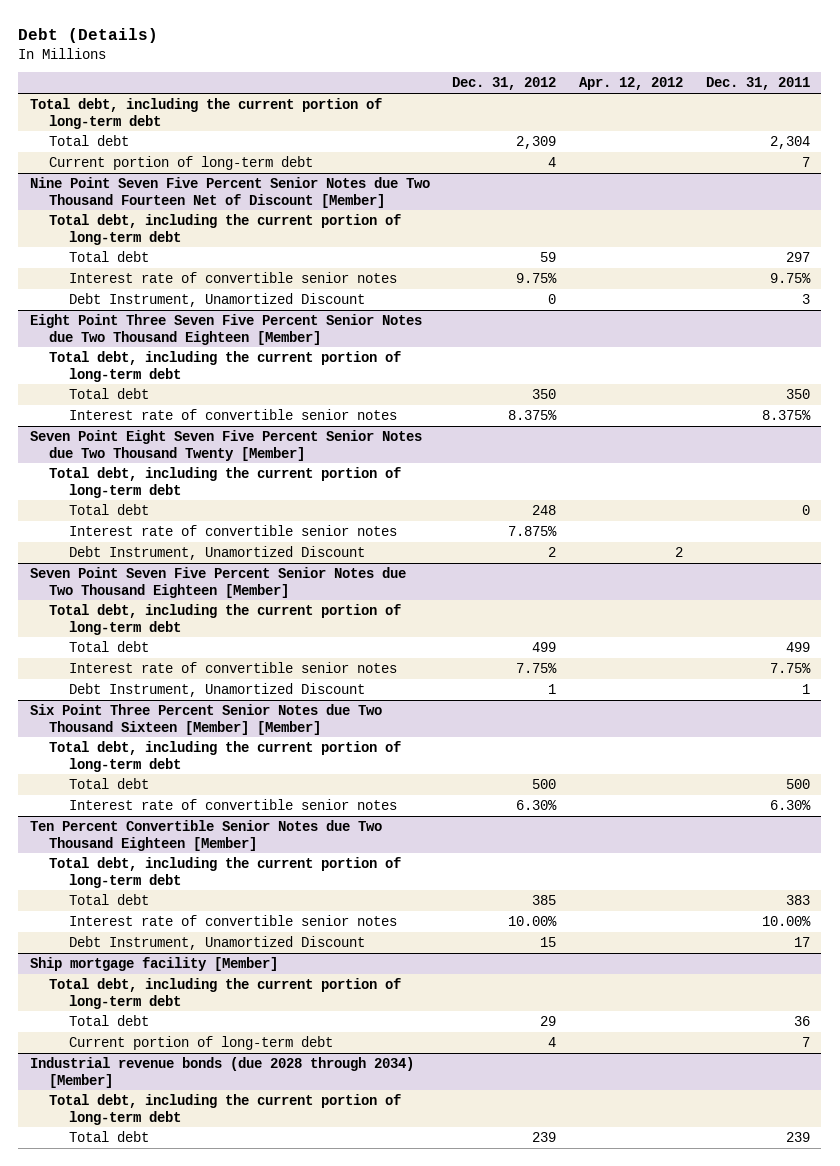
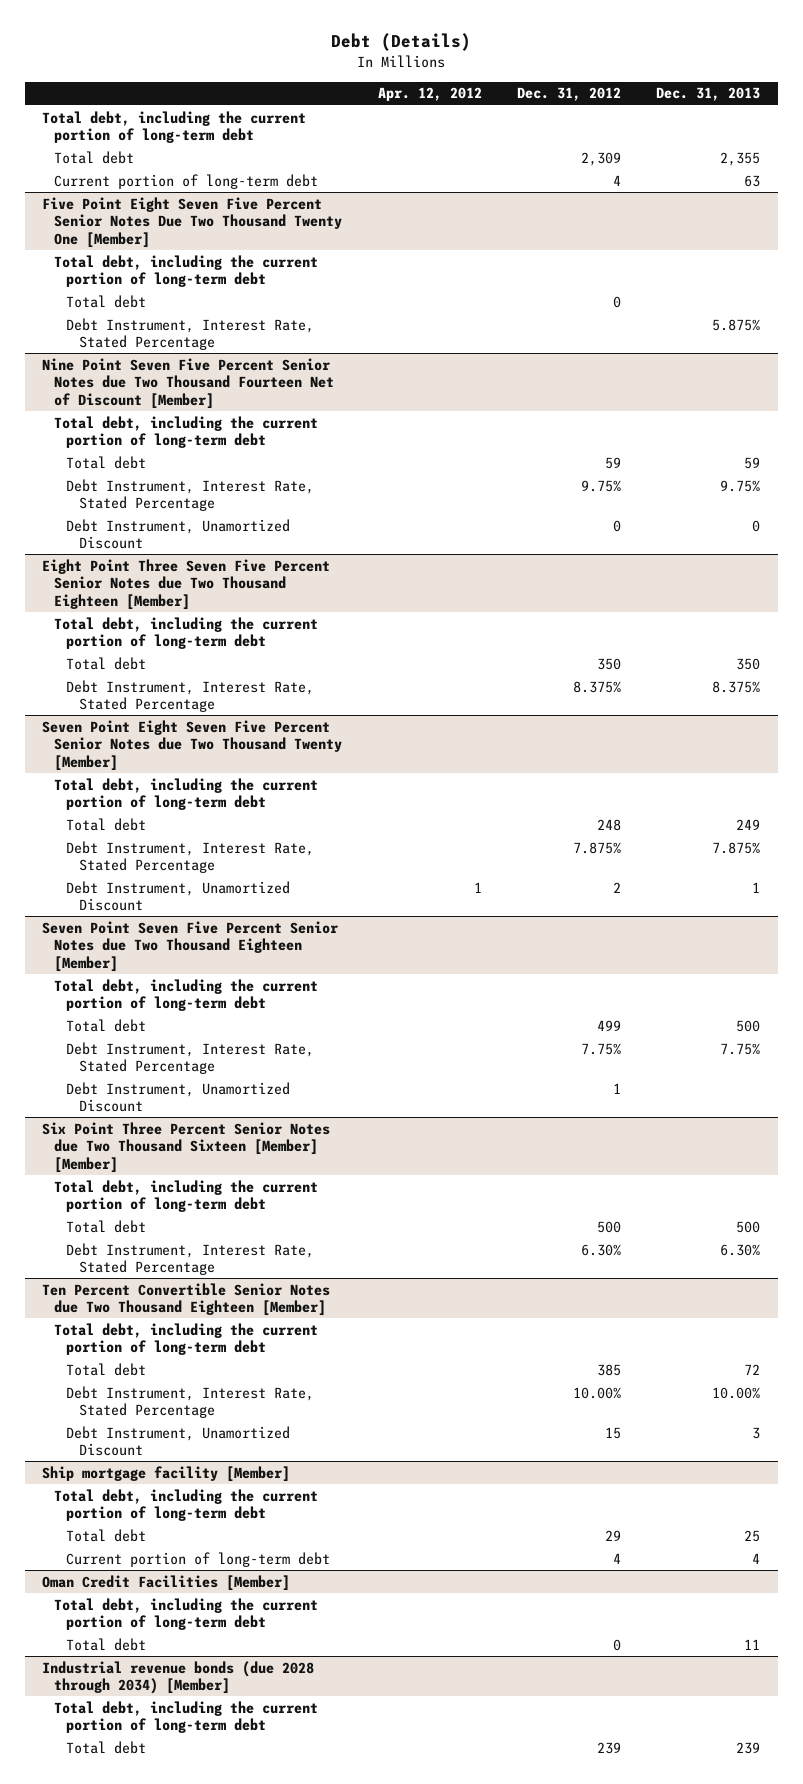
- | Dec. 31, 2012 | Apr. 12, 2012 | Dec. 31, 2011
+ | Apr. 12, 2012 | Dec. 31, 2012 | Dec. 31, 2013
+ Five Point Eight Seven Five Percent Senior Notes Due Two Thousand Twenty One [Member]
+ Total debt, including the current portion of long-term debt
+ Total debt | | 0 |
+ Debt Instrument, Interest Rate, Stated Percentage | | | 5.875%
@ Nine Point Seven Five Percent Senior Notes due Two Thousand Fourteen Net of Discount [Member]
- Interest rate of convertible senior notes | 9.75% | | 9.75%
+ Debt Instrument, Interest Rate, Stated Percentage | | 9.75% | 9.75%
@ Eight Point Three Seven Five Percent Senior Notes due Two Thousand Eighteen [Member]
- Interest rate of convertible senior notes | 8.375% | | 8.375%
+ Debt Instrument, Interest Rate, Stated Percentage | | 8.375% | 8.375%
@ Seven Point Eight Seven Five Percent Senior Notes due Two Thousand Twenty [Member]
- Interest rate of convertible senior notes | 7.875% | |
- Debt Instrument, Unamortized Discount | 2 | 2 |
+ Debt Instrument, Interest Rate, Stated Percentage | | 7.875% | 7.875%
+ Debt Instrument, Unamortized Discount | 1 | 2 | 1
@ Seven Point Seven Five Percent Senior Notes due Two Thousand Eighteen [Member]
- Interest rate of convertible senior notes | 7.75% | | 7.75%
+ Debt Instrument, Interest Rate, Stated Percentage | | 7.75% | 7.75%
@ Six Point Three Percent Senior Notes due Two Thousand Sixteen [Member] [Member]
- Interest rate of convertible senior notes | 6.30% | | 6.30%
+ Debt Instrument, Interest Rate, Stated Percentage | | 6.30% | 6.30%
@ Ten Percent Convertible Senior Notes due Two Thousand Eighteen [Member]
- Interest rate of convertible senior notes | 10.00% | | 10.00%
+ Debt Instrument, Interest Rate, Stated Percentage | | 10.00% | 10.00%
+ Oman Credit Facilities [Member]
+ Total debt, including the current portion of long-term debt
+ Total debt | | 0 | 11

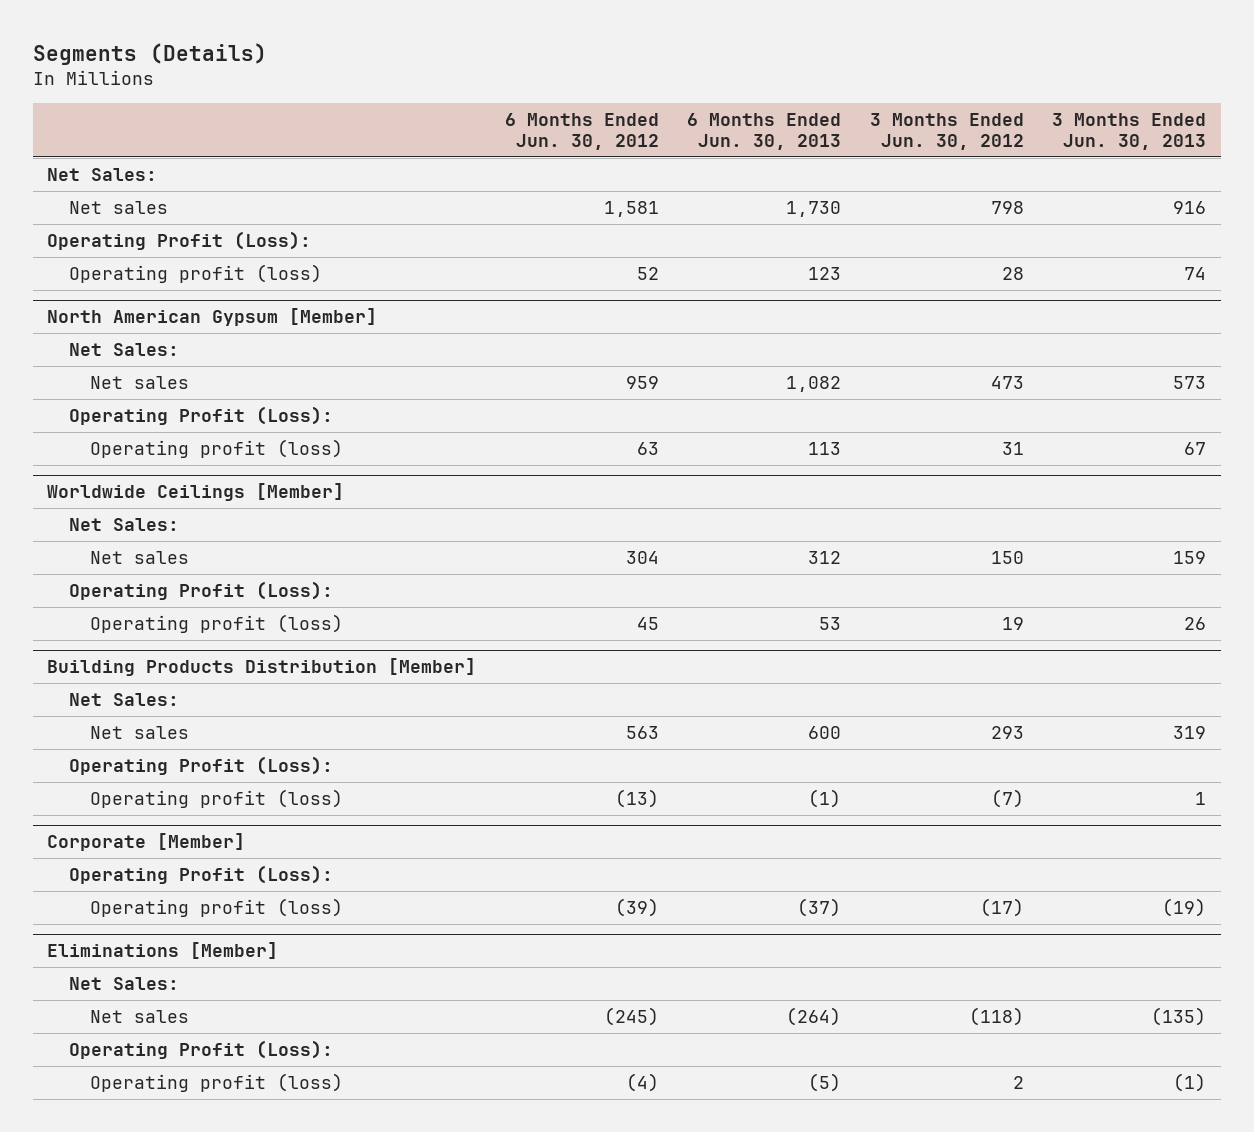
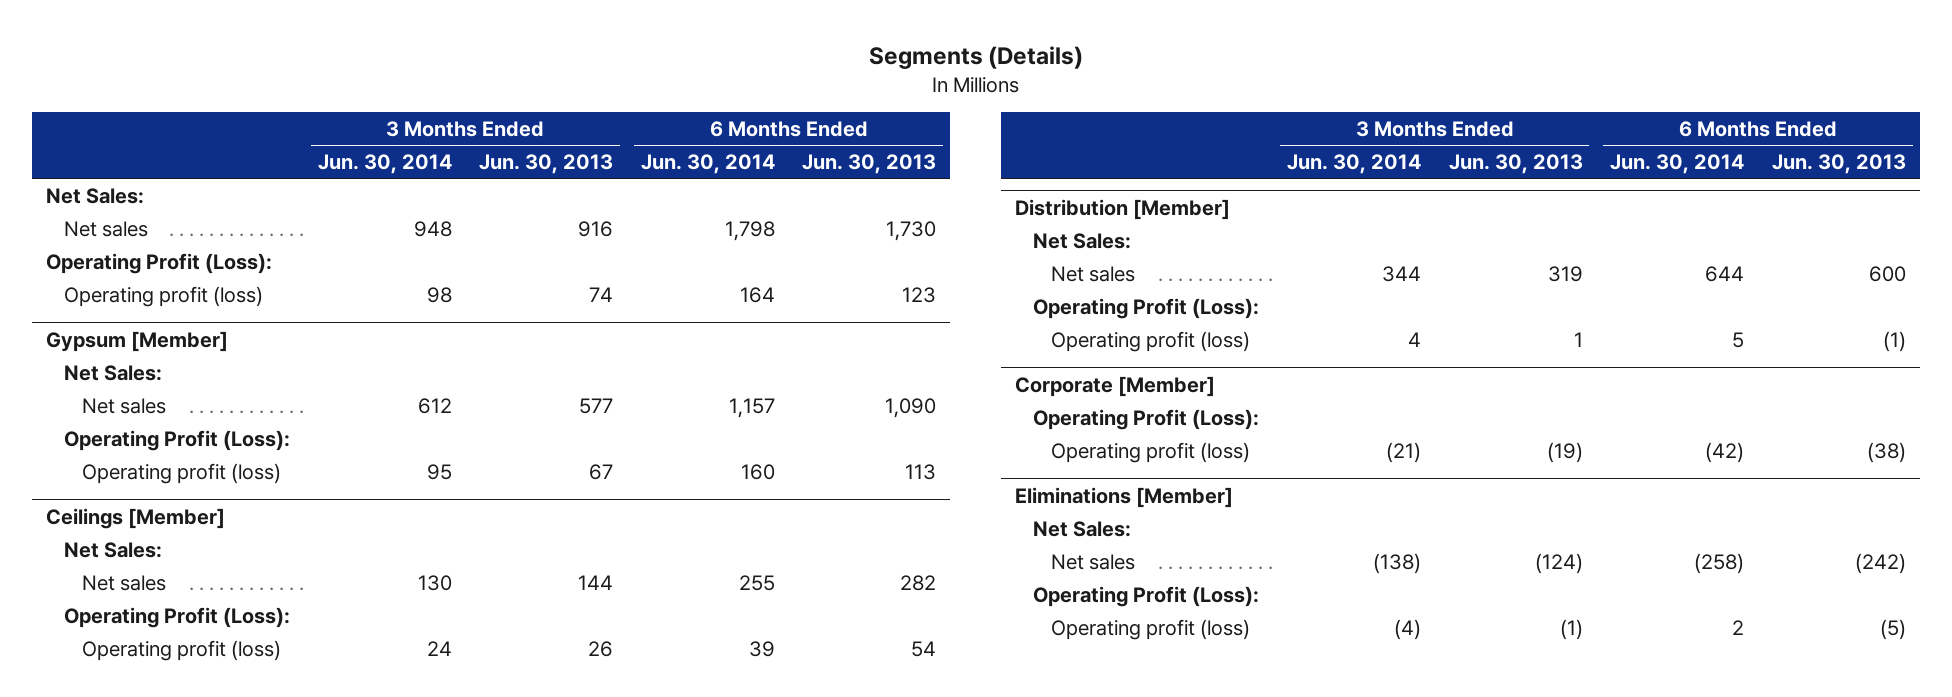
- | 6 Months Ended Jun. 30, 2012 | 6 Months Ended Jun. 30, 2013 | 3 Months Ended Jun. 30, 2012 | 3 Months Ended Jun. 30, 2013
+ | 3 Months Ended Jun. 30, 2014 | 3 Months Ended Jun. 30, 2013 | 6 Months Ended Jun. 30, 2014 | 6 Months Ended Jun. 30, 2013
- North American Gypsum [Member]
+ Gypsum [Member]
- Net sales | 959 | 1,082 | 473 | 573
+ Net sales | 612 | 577 | 1,157 | 1,090
- Worldwide Ceilings [Member]
+ Ceilings [Member]
- Net sales | 304 | 312 | 150 | 159
+ Net sales | 130 | 144 | 255 | 282
- Operating profit (loss) | 45 | 53 | 19 | 26
- Building Products Distribution [Member]
+ Operating profit (loss) | 24 | 26 | 39 | 54
+ Distribution [Member]
@ Corporate [Member]
- Operating profit (loss) | (39) | (37) | (17) | (19)
+ Operating profit (loss) | (21) | (19) | (42) | (38)
@ Eliminations [Member]
- Net sales | (245) | (264) | (118) | (135)
+ Net sales | (138) | (124) | (258) | (242)

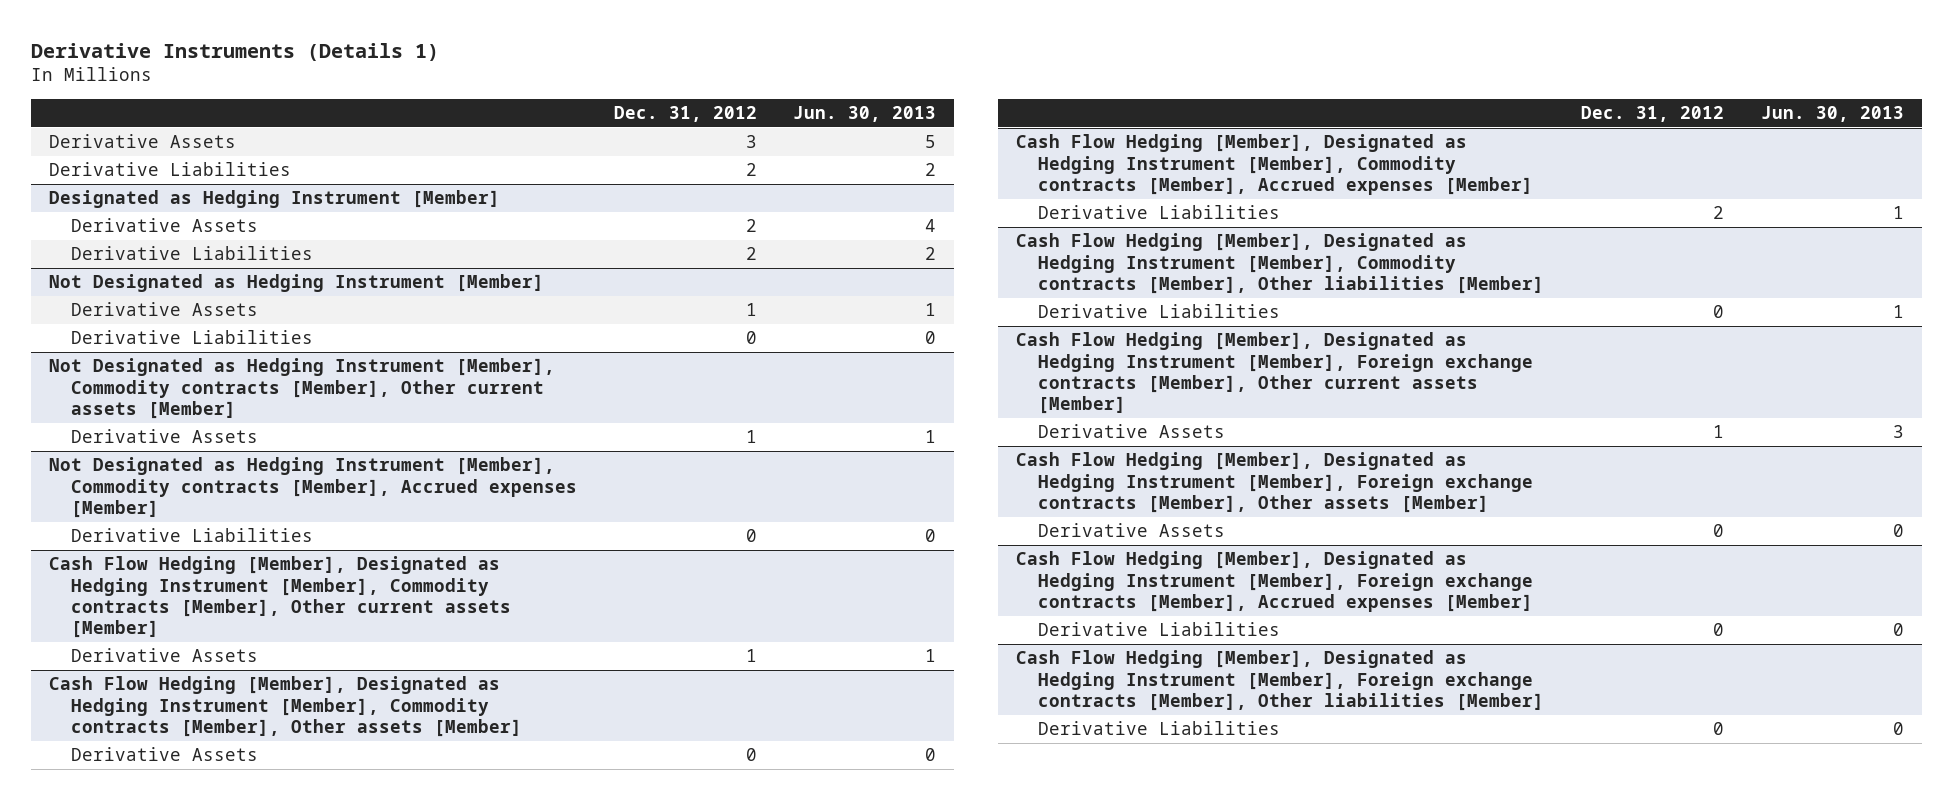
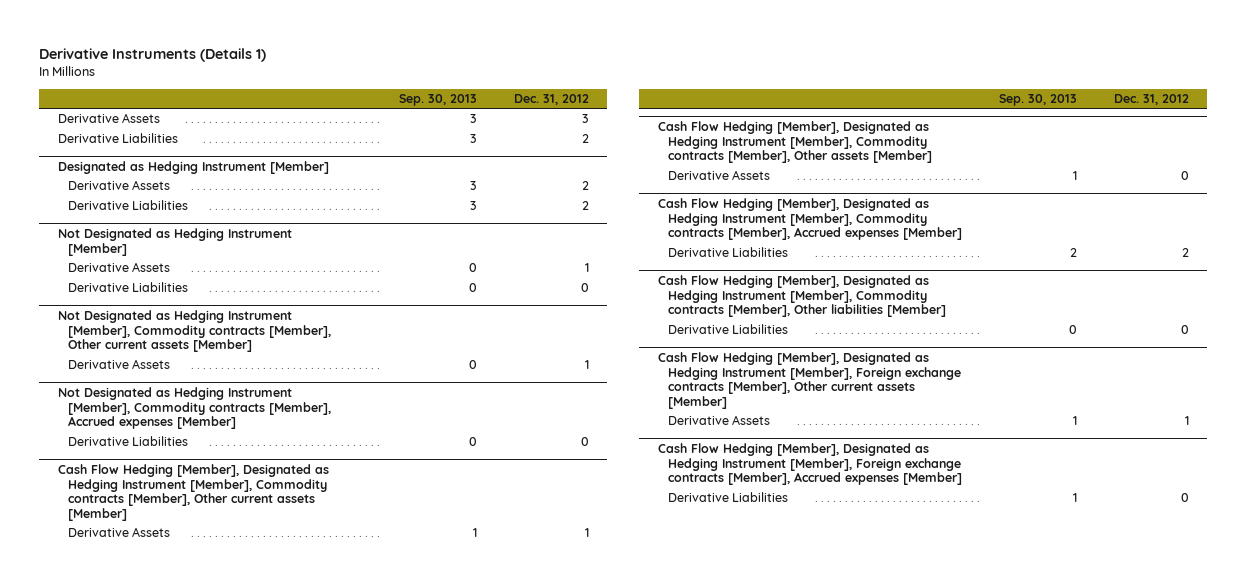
- | Dec. 31, 2012 | Jun. 30, 2013
+ | Sep. 30, 2013 | Dec. 31, 2012
- Cash Flow Hedging [Member], Designated as Hedging Instrument [Member], Foreign exchange contracts [Member], Other assets [Member]
- Derivative Assets | 0 | 0
- Cash Flow Hedging [Member], Designated as Hedging Instrument [Member], Foreign exchange contracts [Member], Other liabilities [Member]
- Derivative Liabilities | 0 | 0

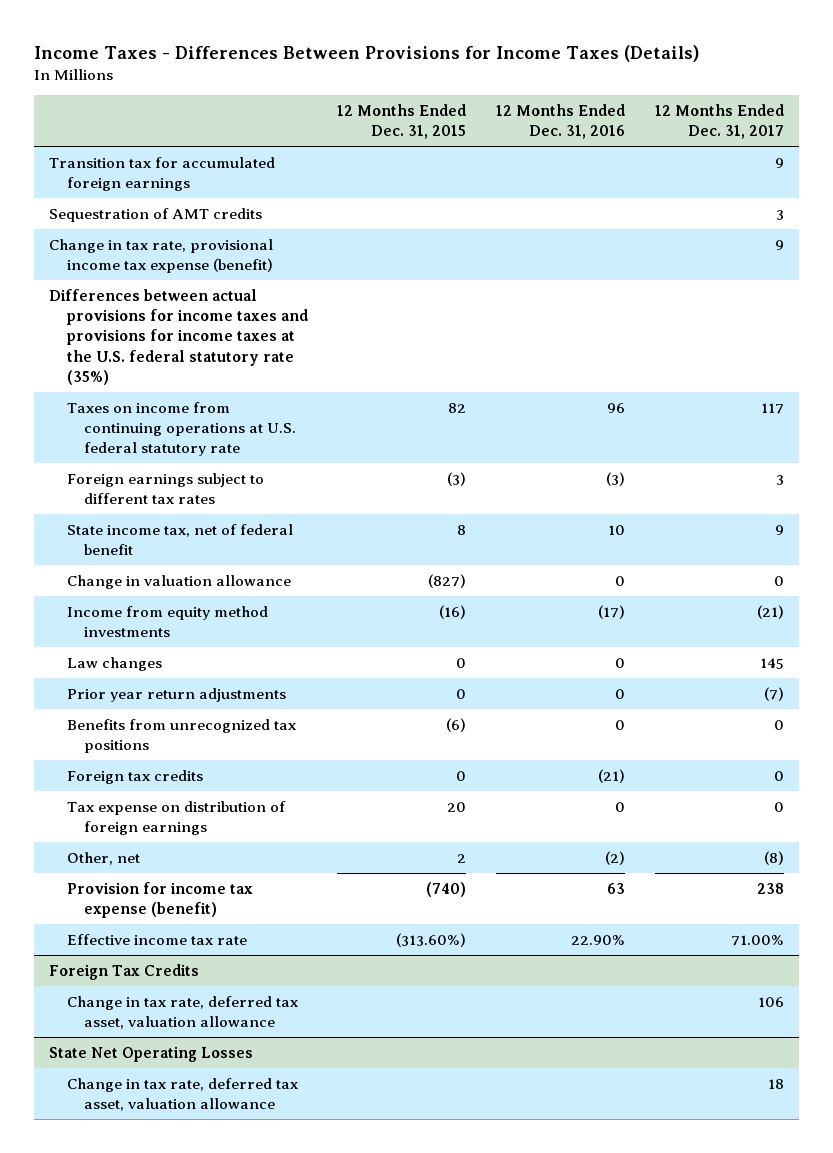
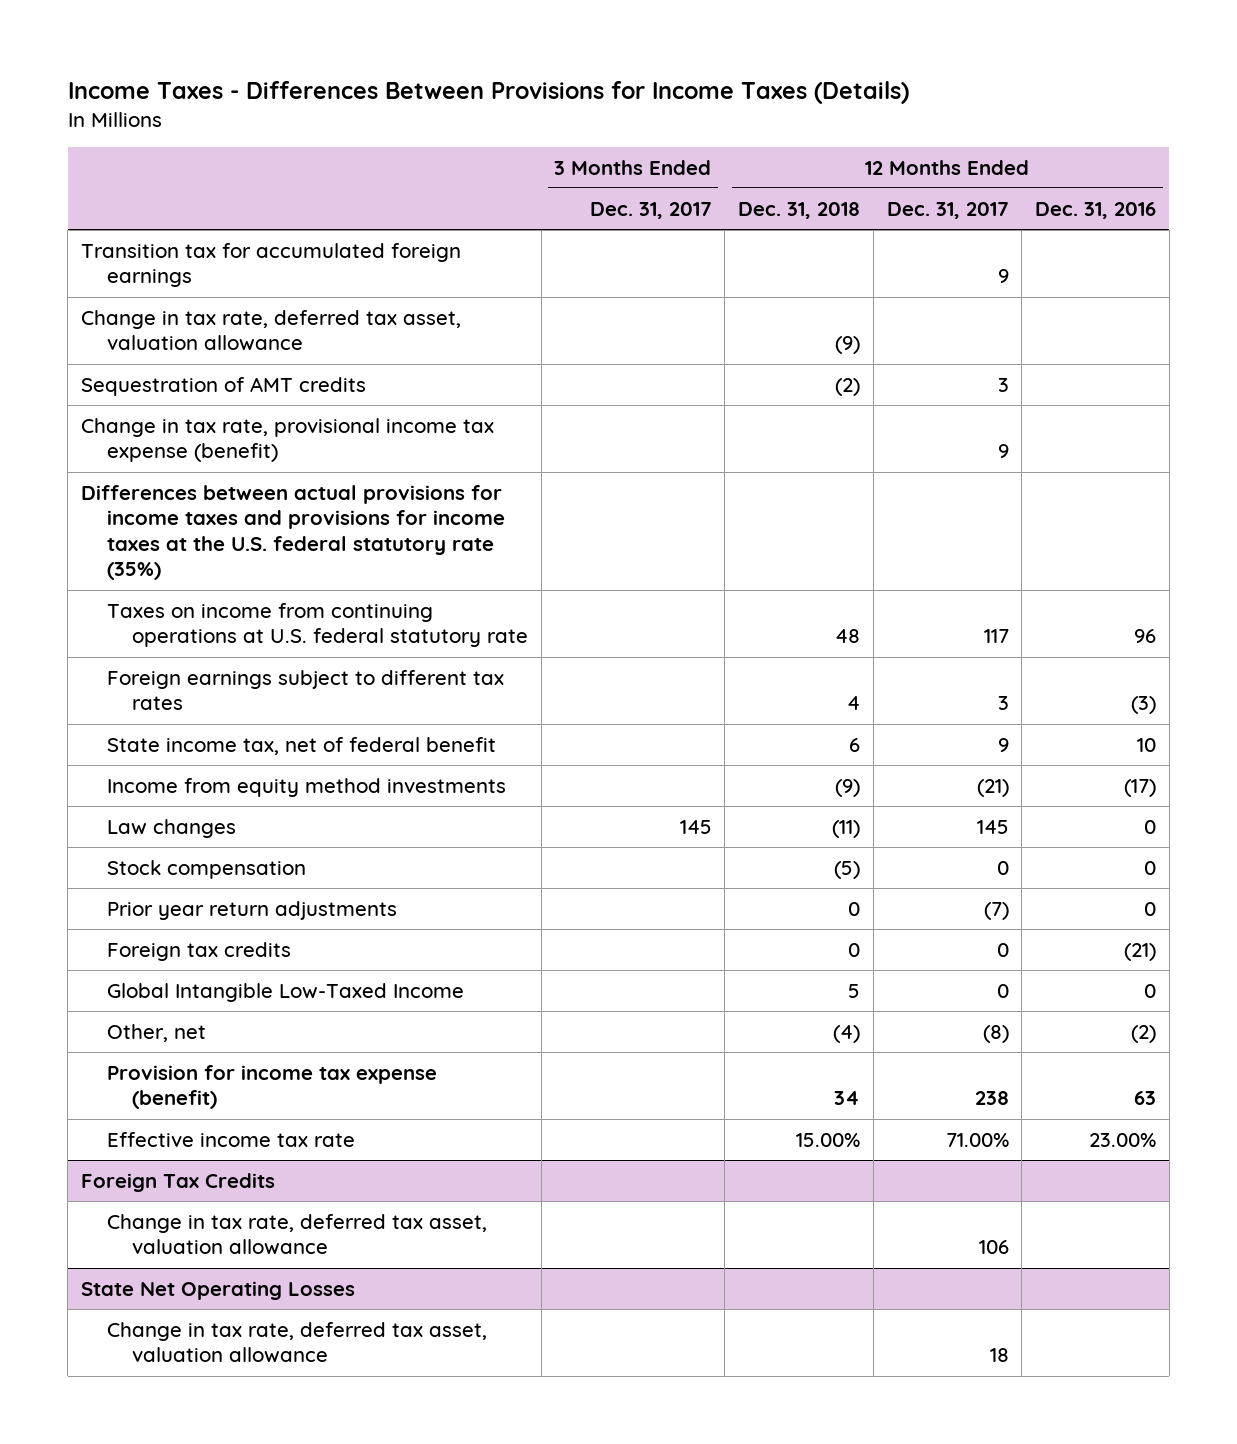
- | 12 Months Ended Dec. 31, 2015 | 12 Months Ended Dec. 31, 2016 | 12 Months Ended Dec. 31, 2017
+ | 3 Months Ended Dec. 31, 2017 | 12 Months Ended Dec. 31, 2018 | 12 Months Ended Dec. 31, 2017 | 12 Months Ended Dec. 31, 2016
+ Change in tax rate, deferred tax asset, valuation allowance | | (9) | |
- Change in valuation allowance | (827) | 0 | 0
+ Stock compensation | | (5) | 0 | 0
- Benefits from unrecognized tax positions | (6) | 0 | 0
- Tax expense on distribution of foreign earnings | 20 | 0 | 0
+ Global Intangible Low-Taxed Income | | 5 | 0 | 0
- Effective income tax rate | (313.60%) | 22.90% | 71.00%
+ Effective income tax rate | | 15.00% | 71.00% | 23.00%

